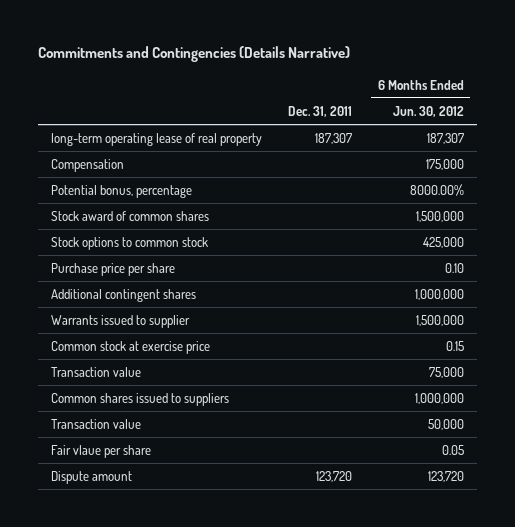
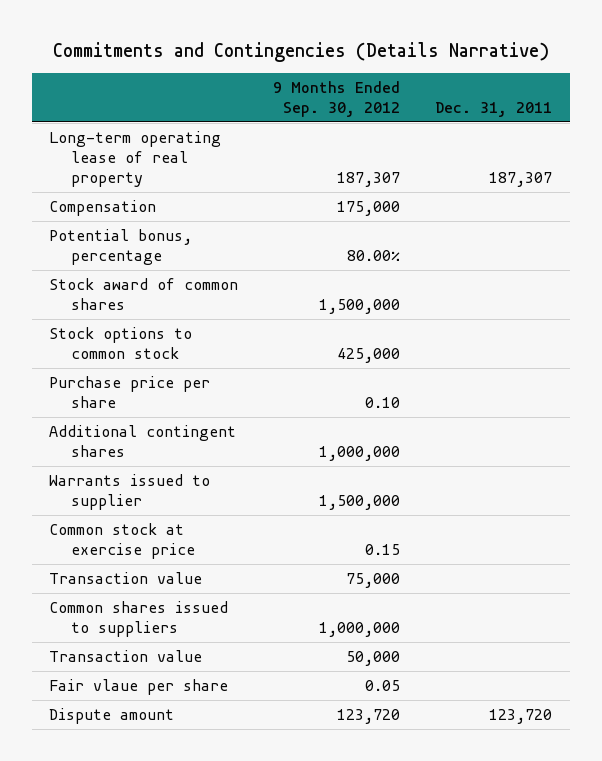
- | Dec. 31, 2011 | 6 Months Ended Jun. 30, 2012
+ | 9 Months Ended Sep. 30, 2012 | Dec. 31, 2011
- long-term operating lease of real property | 187,307 | 187,307
+ Long-term operating lease of real property | 187,307 | 187,307

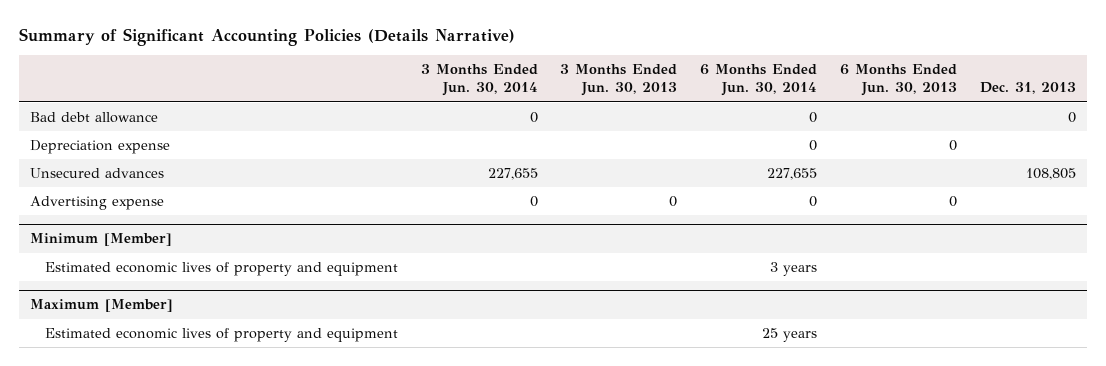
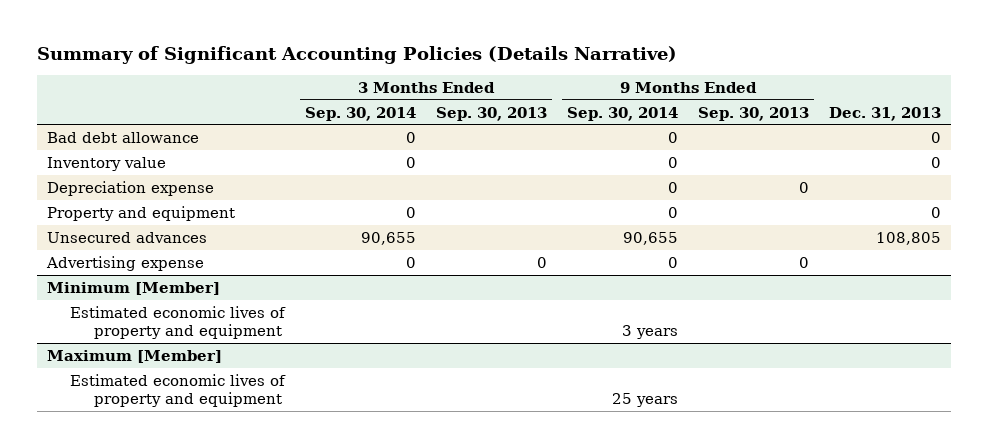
- | 3 Months Ended Jun. 30, 2014 | 3 Months Ended Jun. 30, 2013 | 6 Months Ended Jun. 30, 2014 | 6 Months Ended Jun. 30, 2013 | Dec. 31, 2013
+ | 3 Months Ended Sep. 30, 2014 | 3 Months Ended Sep. 30, 2013 | 9 Months Ended Sep. 30, 2014 | 9 Months Ended Sep. 30, 2013 | Dec. 31, 2013
+ Inventory value | 0 | | 0 | | 0
+ Property and equipment | 0 | | 0 | | 0

